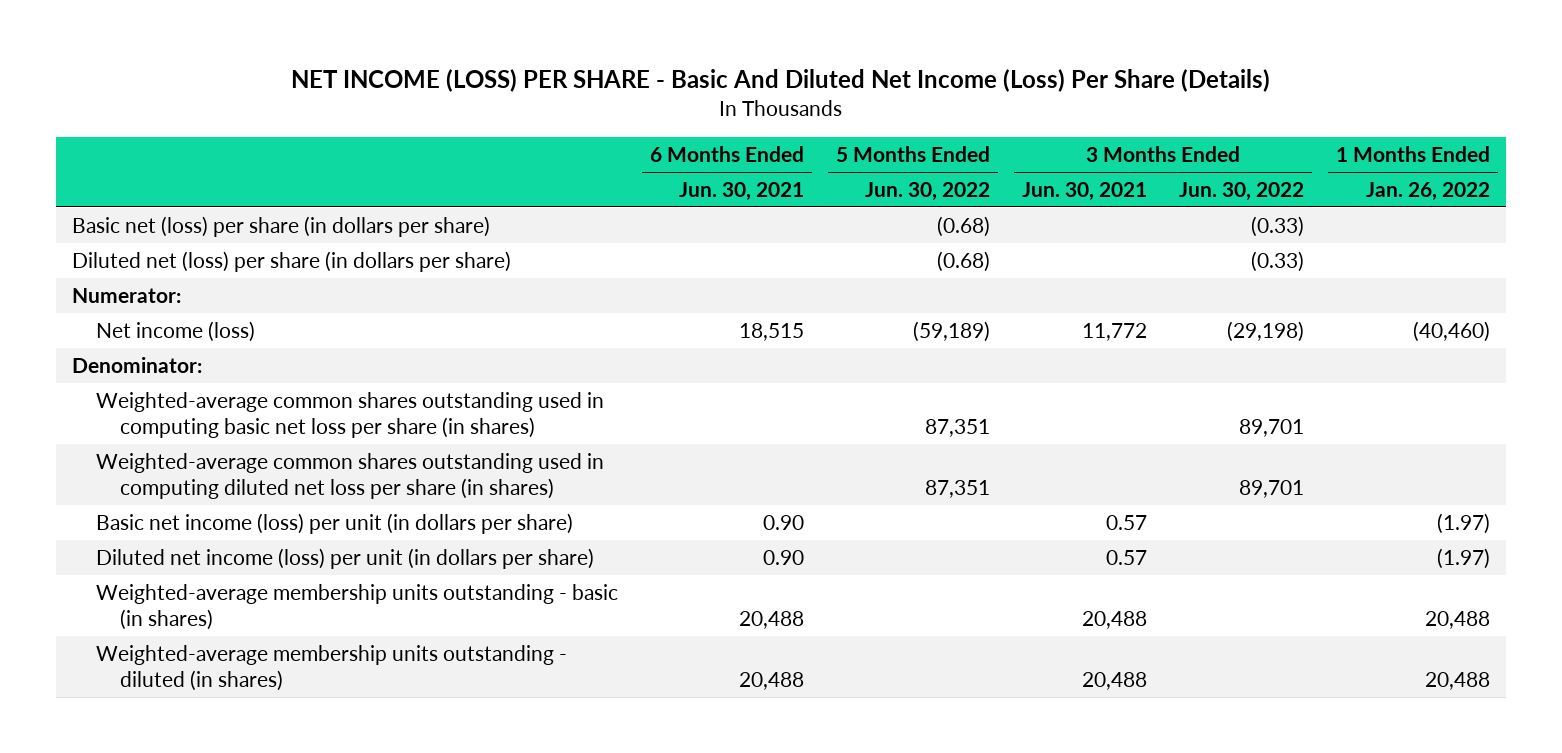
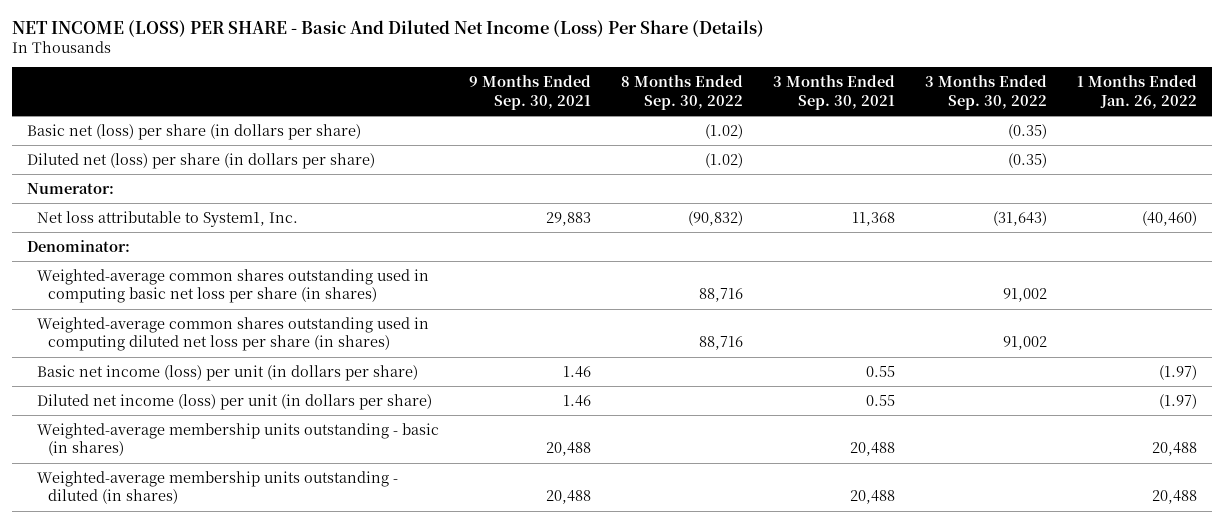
- | 6 Months Ended Jun. 30, 2021 | 5 Months Ended Jun. 30, 2022 | 3 Months Ended Jun. 30, 2021 | 3 Months Ended Jun. 30, 2022 | 1 Months Ended Jan. 26, 2022
+ | 9 Months Ended Sep. 30, 2021 | 8 Months Ended Sep. 30, 2022 | 3 Months Ended Sep. 30, 2021 | 3 Months Ended Sep. 30, 2022 | 1 Months Ended Jan. 26, 2022
- Net income (loss) | 18,515 | (59,189) | 11,772 | (29,198) | (40,460)
+ Net loss attributable to System1, Inc. | 29,883 | (90,832) | 11,368 | (31,643) | (40,460)

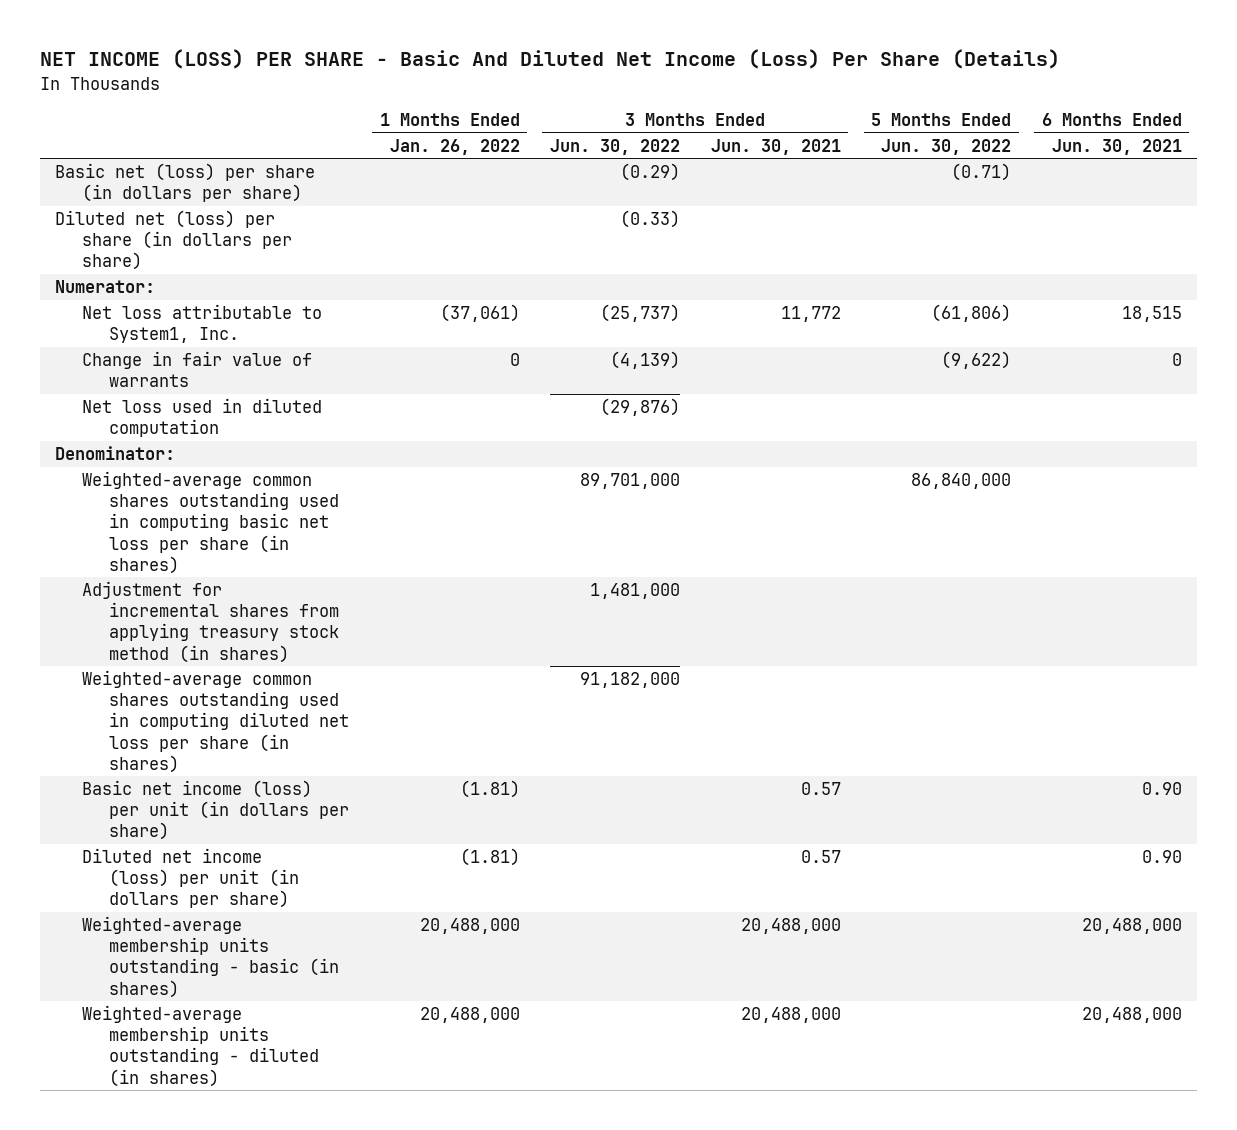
- | 9 Months Ended Sep. 30, 2021 | 8 Months Ended Sep. 30, 2022 | 3 Months Ended Sep. 30, 2021 | 3 Months Ended Sep. 30, 2022 | 1 Months Ended Jan. 26, 2022
+ | 1 Months Ended Jan. 26, 2022 | 3 Months Ended Jun. 30, 2022 | 3 Months Ended Jun. 30, 2021 | 5 Months Ended Jun. 30, 2022 | 6 Months Ended Jun. 30, 2021
- Net loss attributable to System1, Inc. | 29,883 | (90,832) | 11,368 | (31,643) | (40,460)
+ Net loss attributable to System1, Inc. | (37,061) | (25,737) | 11,772 | (61,806) | 18,515
+ Change in fair value of warrants | 0 | (4,139) | | (9,622) | 0
+ Net loss used in diluted computation | | (29,876) | | |
+ Adjustment for incremental shares from applying treasury stock method (in shares) | | 1,481,000 | | |
- Basic net income (loss) per unit (in dollars per share) | 1.46 | | 0.55 | | (1.97)
- Diluted net income (loss) per unit (in dollars per share) | 1.46 | | 0.55 | | (1.97)
- Weighted-average membership units outstanding - basic (in shares) | 20,488 | | 20,488 | | 20,488
- Weighted-average membership units outstanding - diluted (in shares) | 20,488 | | 20,488 | | 20,488
+ Basic net income (loss) per unit (in dollars per share) | (1.81) | | 0.57 | | 0.90
+ Diluted net income (loss) per unit (in dollars per share) | (1.81) | | 0.57 | | 0.90
+ Weighted-average membership units outstanding - basic (in shares) | 20,488,000 | | 20,488,000 | | 20,488,000
+ Weighted-average membership units outstanding - diluted (in shares) | 20,488,000 | | 20,488,000 | | 20,488,000

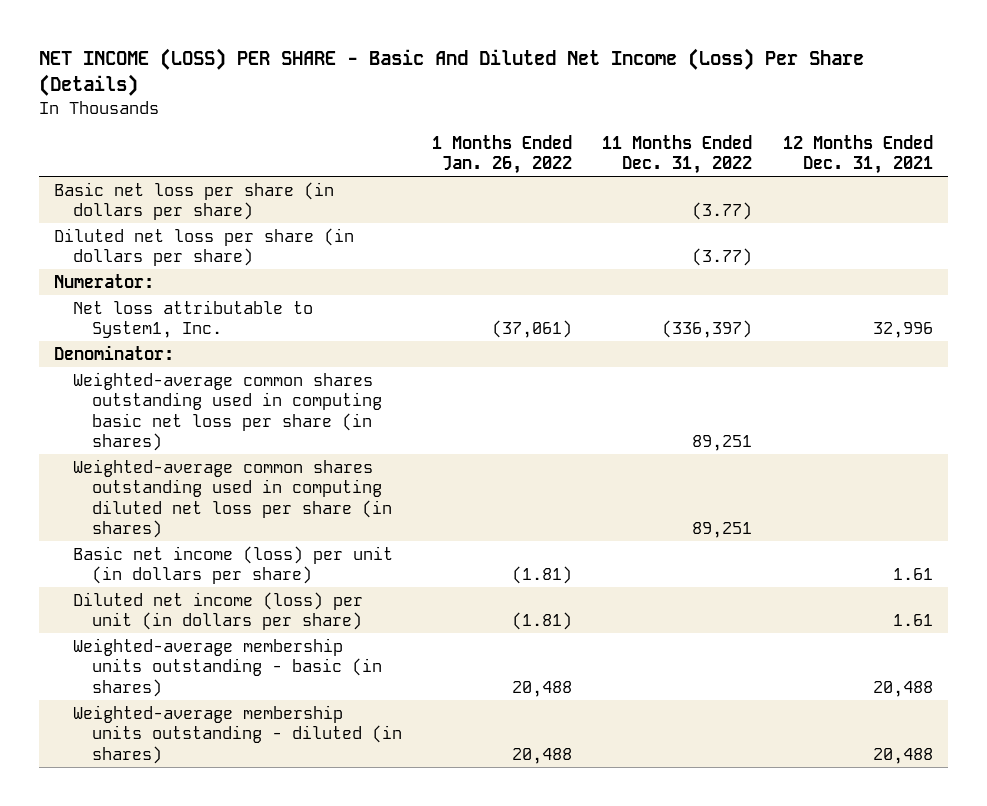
- | 1 Months Ended Jan. 26, 2022 | 3 Months Ended Jun. 30, 2022 | 3 Months Ended Jun. 30, 2021 | 5 Months Ended Jun. 30, 2022 | 6 Months Ended Jun. 30, 2021
+ | 1 Months Ended Jan. 26, 2022 | 11 Months Ended Dec. 31, 2022 | 12 Months Ended Dec. 31, 2021
- Basic net (loss) per share (in dollars per share) | | (0.29) | | (0.71) |
- Diluted net (loss) per share (in dollars per share) | | (0.33) | | |
+ Basic net loss per share (in dollars per share) | | (3.77) |
+ Diluted net loss per share (in dollars per share) | | (3.77) |
- Change in fair value of warrants | 0 | (4,139) | | (9,622) | 0
- Net loss used in diluted computation | | (29,876) | | |
- Adjustment for incremental shares from applying treasury stock method (in shares) | | 1,481,000 | | |
- Weighted-average membership units outstanding - basic (in shares) | 20,488,000 | | 20,488,000 | | 20,488,000
- Weighted-average membership units outstanding - diluted (in shares) | 20,488,000 | | 20,488,000 | | 20,488,000
+ Weighted-average membership units outstanding - basic (in shares) | 20,488 | | 20,488
+ Weighted-average membership units outstanding - diluted (in shares) | 20,488 | | 20,488

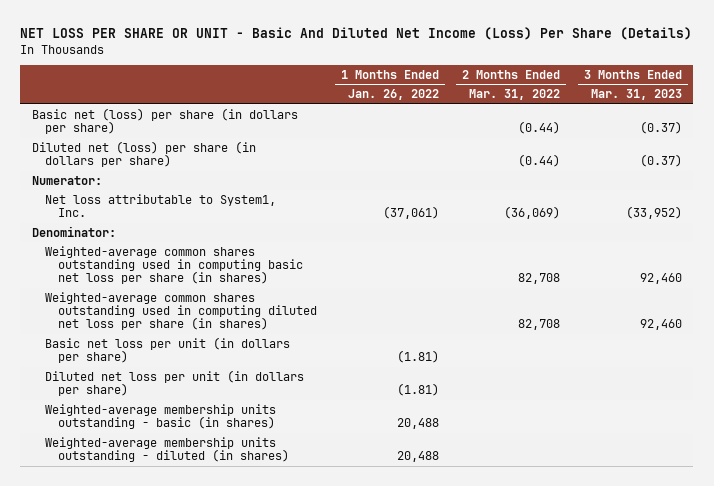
- NET INCOME (LOSS) PER SHARE - Basic And Diluted Net Income (Loss) Per Share (Details)
+ NET LOSS PER SHARE OR UNIT - Basic And Diluted Net Income (Loss) Per Share (Details)
- | 1 Months Ended Jan. 26, 2022 | 11 Months Ended Dec. 31, 2022 | 12 Months Ended Dec. 31, 2021
+ | 1 Months Ended Jan. 26, 2022 | 2 Months Ended Mar. 31, 2022 | 3 Months Ended Mar. 31, 2023
- Basic net loss per share (in dollars per share) | | (3.77) |
- Diluted net loss per share (in dollars per share) | | (3.77) |
+ Basic net (loss) per share (in dollars per share) | | (0.44) | (0.37)
+ Diluted net (loss) per share (in dollars per share) | | (0.44) | (0.37)
- Basic net income (loss) per unit (in dollars per share) | (1.81) | | 1.61
- Diluted net income (loss) per unit (in dollars per share) | (1.81) | | 1.61
+ Basic net loss per unit (in dollars per share) | (1.81) | |
+ Diluted net loss per unit (in dollars per share) | (1.81) | |

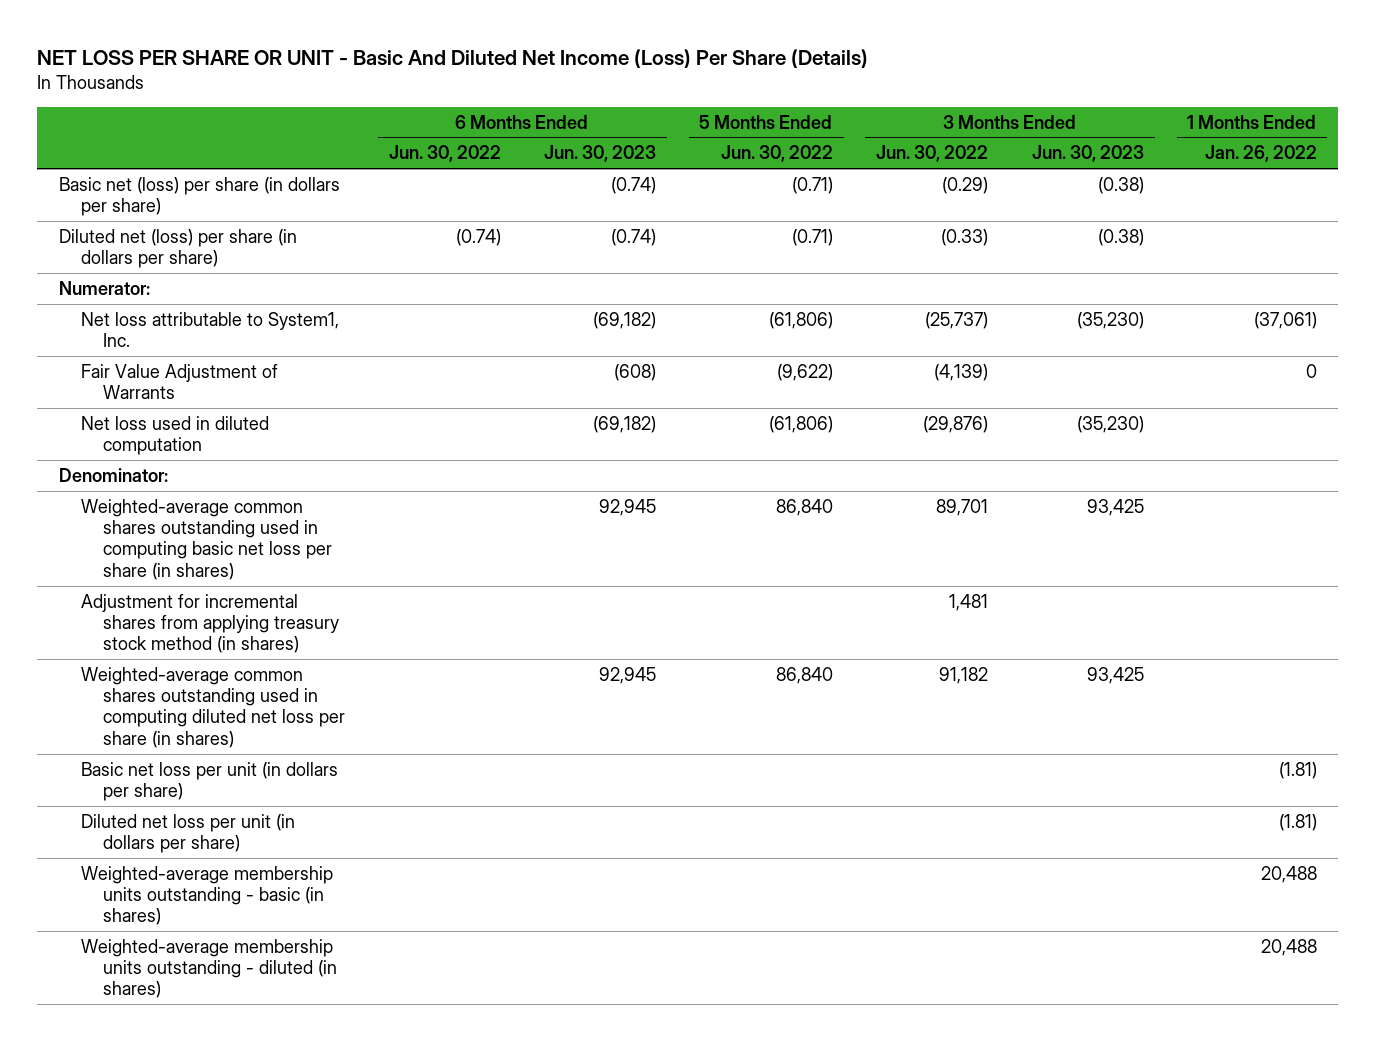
- | 1 Months Ended Jan. 26, 2022 | 2 Months Ended Mar. 31, 2022 | 3 Months Ended Mar. 31, 2023
+ | 6 Months Ended Jun. 30, 2022 | 6 Months Ended Jun. 30, 2023 | 5 Months Ended Jun. 30, 2022 | 3 Months Ended Jun. 30, 2022 | 3 Months Ended Jun. 30, 2023 | 1 Months Ended Jan. 26, 2022
+ Fair Value Adjustment of Warrants | | (608) | (9,622) | (4,139) | | 0
+ Net loss used in diluted computation | | (69,182) | (61,806) | (29,876) | (35,230) |
+ Adjustment for incremental shares from applying treasury stock method (in shares) | | | | 1,481 | |

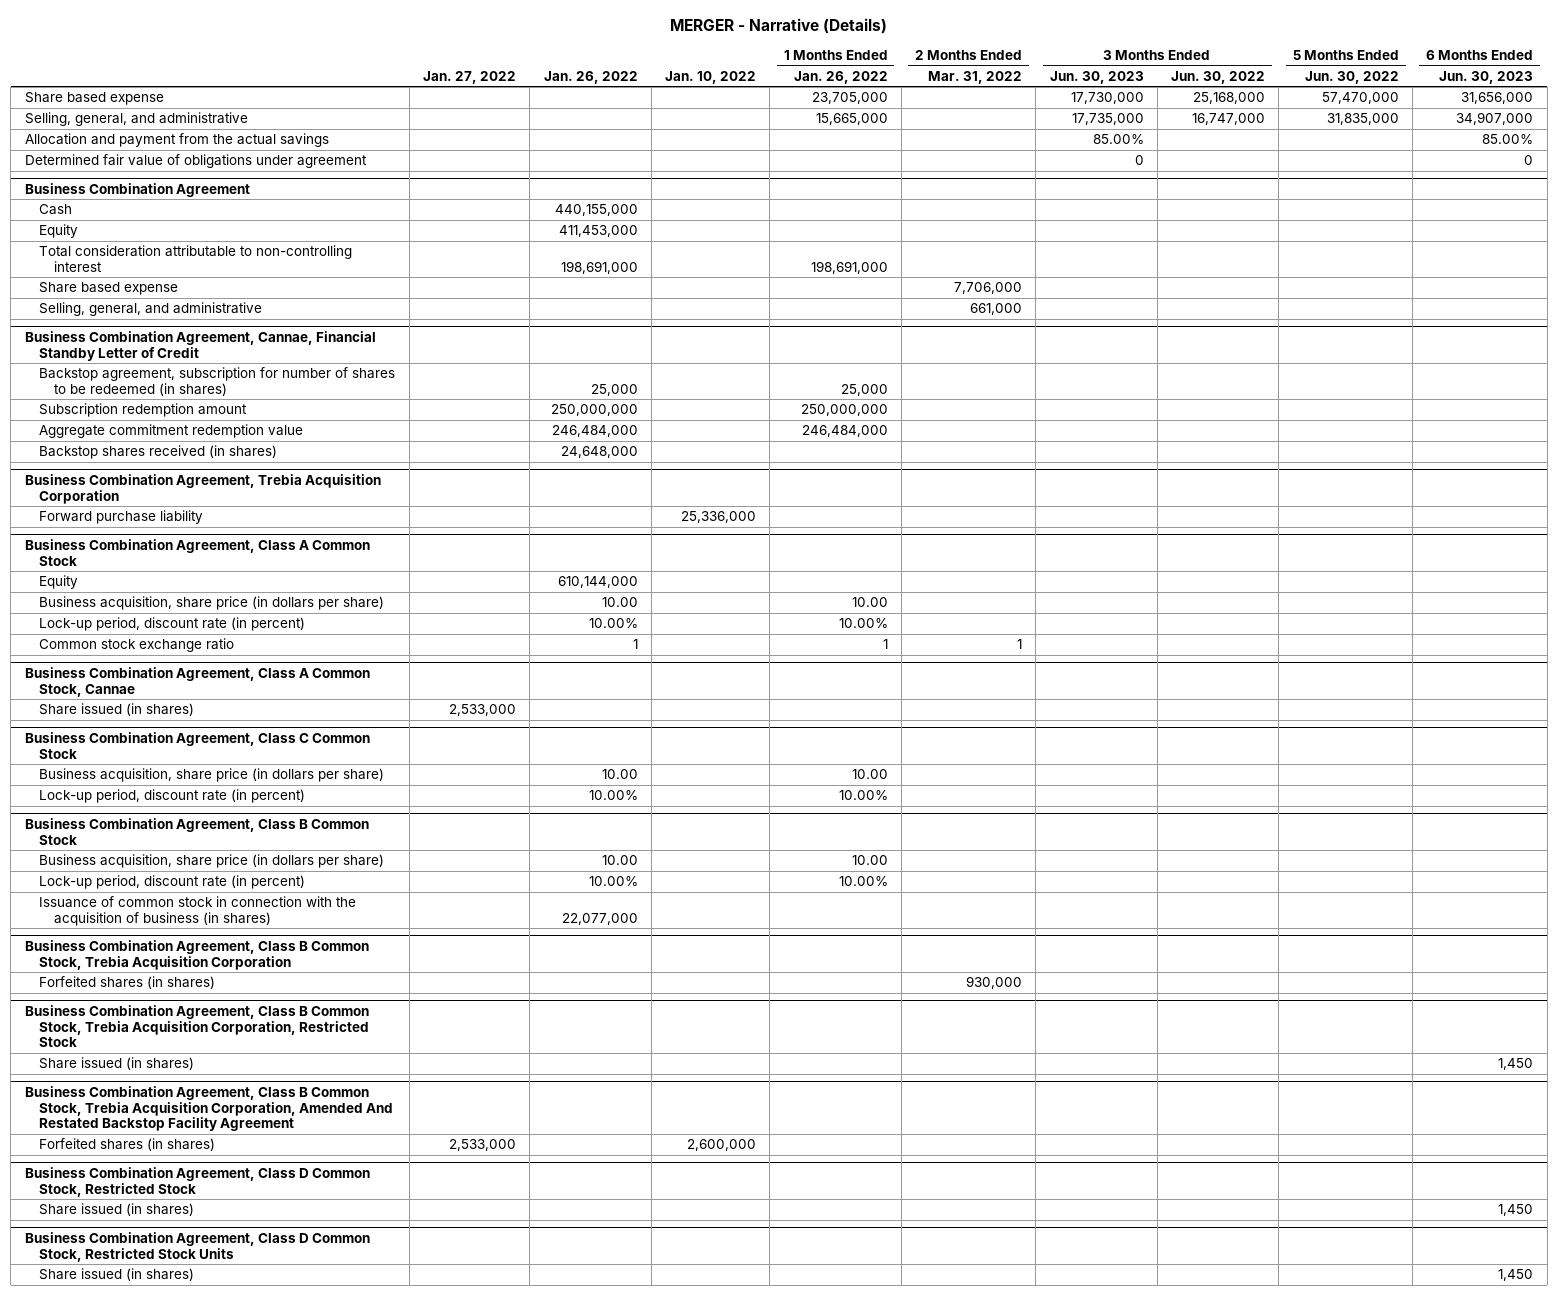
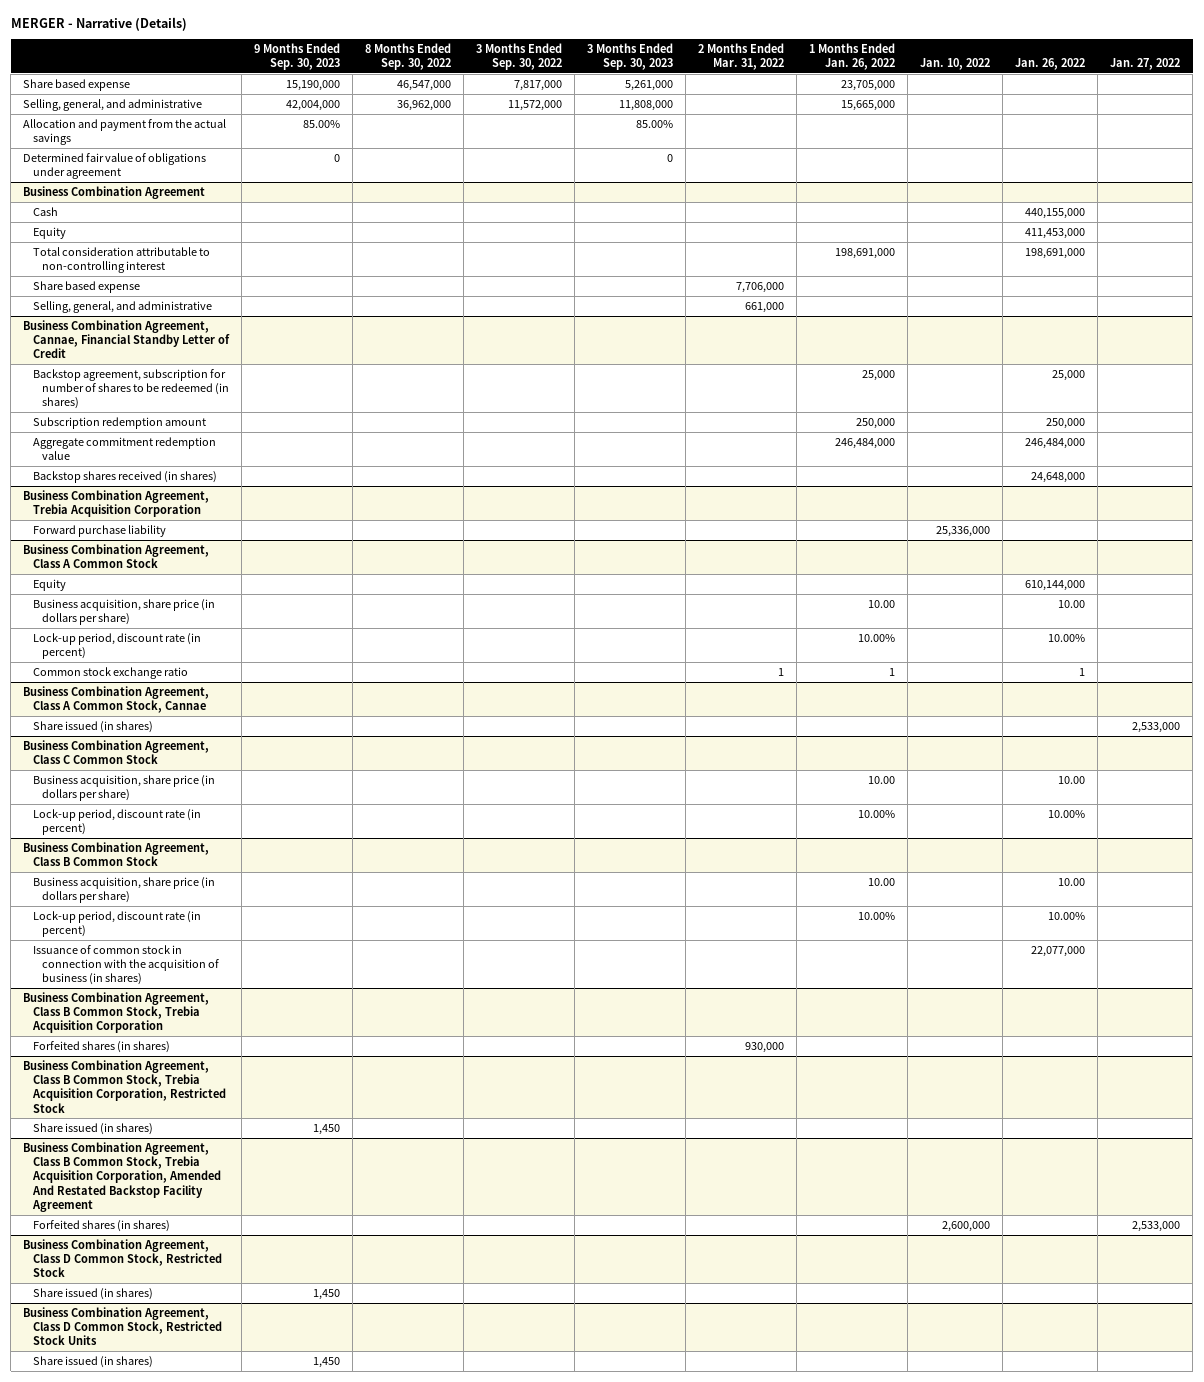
- | Jan. 27, 2022 | Jan. 26, 2022 | Jan. 10, 2022 | 1 Months Ended Jan. 26, 2022 | 2 Months Ended Mar. 31, 2022 | 3 Months Ended Jun. 30, 2023 | 3 Months Ended Jun. 30, 2022 | 5 Months Ended Jun. 30, 2022 | 6 Months Ended Jun. 30, 2023
+ | 9 Months Ended Sep. 30, 2023 | 8 Months Ended Sep. 30, 2022 | 3 Months Ended Sep. 30, 2022 | 3 Months Ended Sep. 30, 2023 | 2 Months Ended Mar. 31, 2022 | 1 Months Ended Jan. 26, 2022 | Jan. 10, 2022 | Jan. 26, 2022 | Jan. 27, 2022
@ Business Combination Agreement, Cannae, Financial Standby Letter of Credit
- Subscription redemption amount | | 250,000,000 | | 250,000,000 | | | | |
+ Subscription redemption amount | | | | | | 250,000 | | 250,000 |

